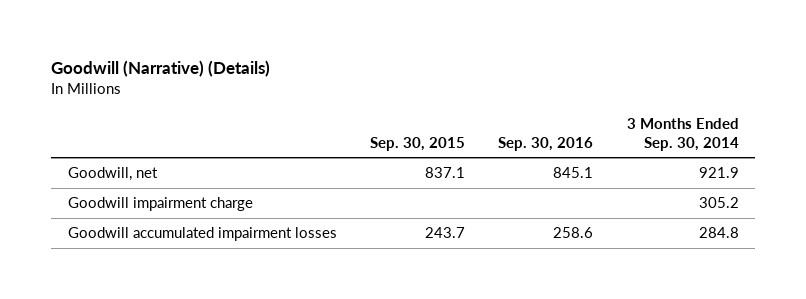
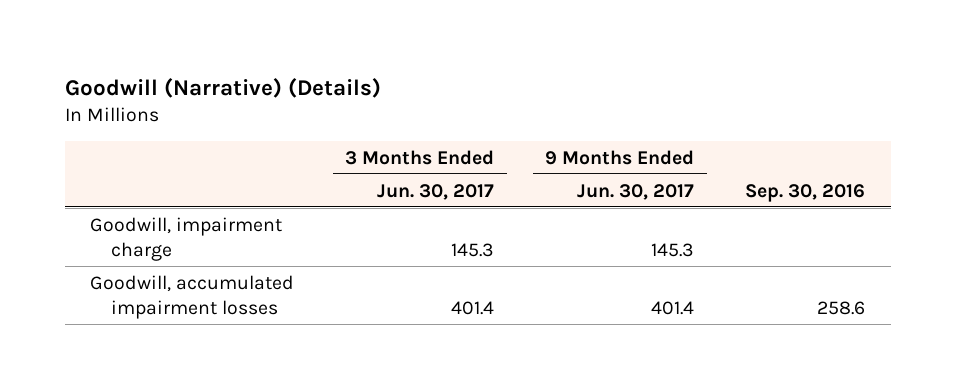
- | Sep. 30, 2015 | Sep. 30, 2016 | 3 Months Ended Sep. 30, 2014
+ | 3 Months Ended Jun. 30, 2017 | 9 Months Ended Jun. 30, 2017 | Sep. 30, 2016
- Goodwill, net | 837.1 | 845.1 | 921.9
- Goodwill impairment charge | | | 305.2
- Goodwill accumulated impairment losses | 243.7 | 258.6 | 284.8
+ Goodwill, impairment charge | 145.3 | 145.3 |
+ Goodwill, accumulated impairment losses | 401.4 | 401.4 | 258.6

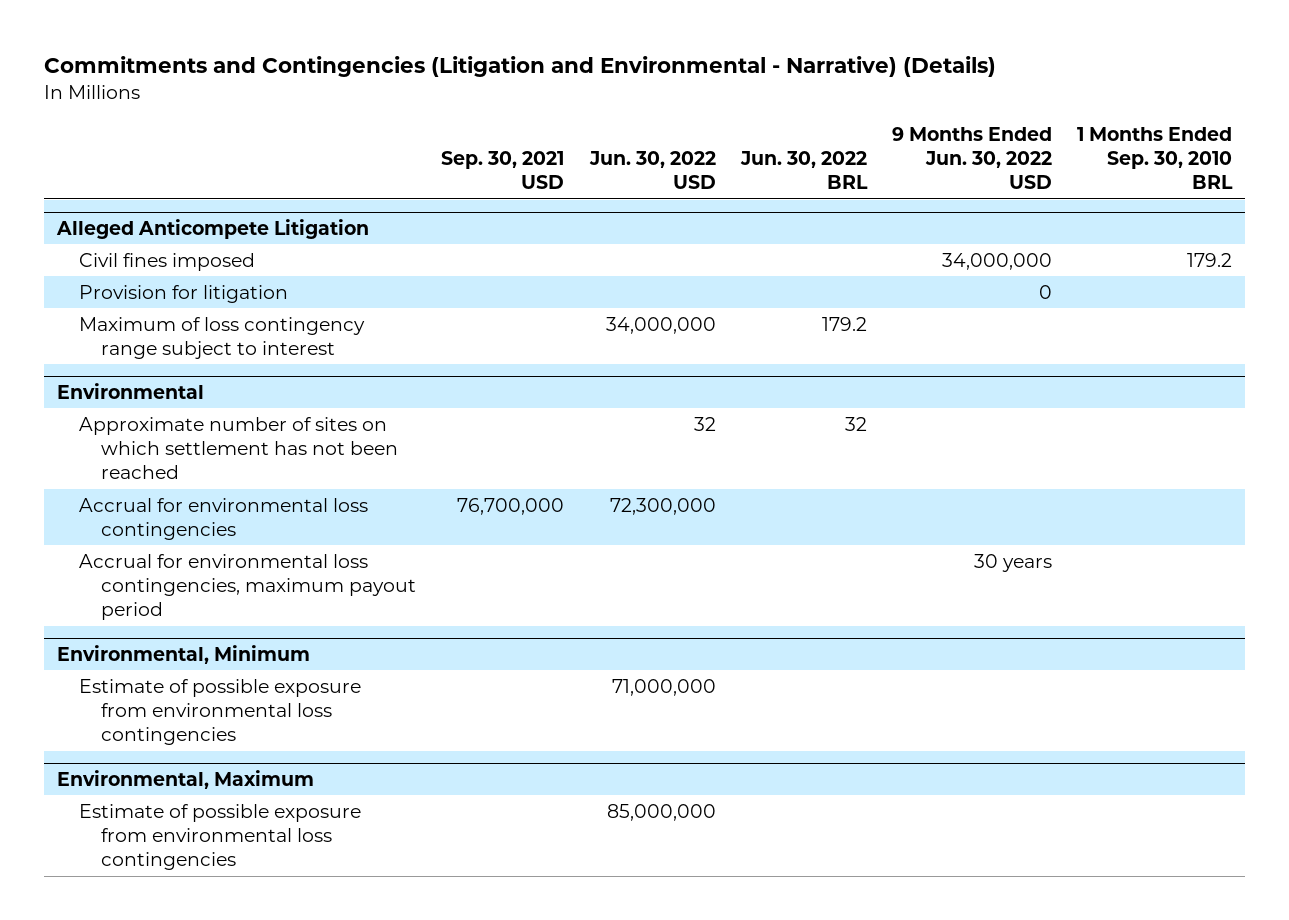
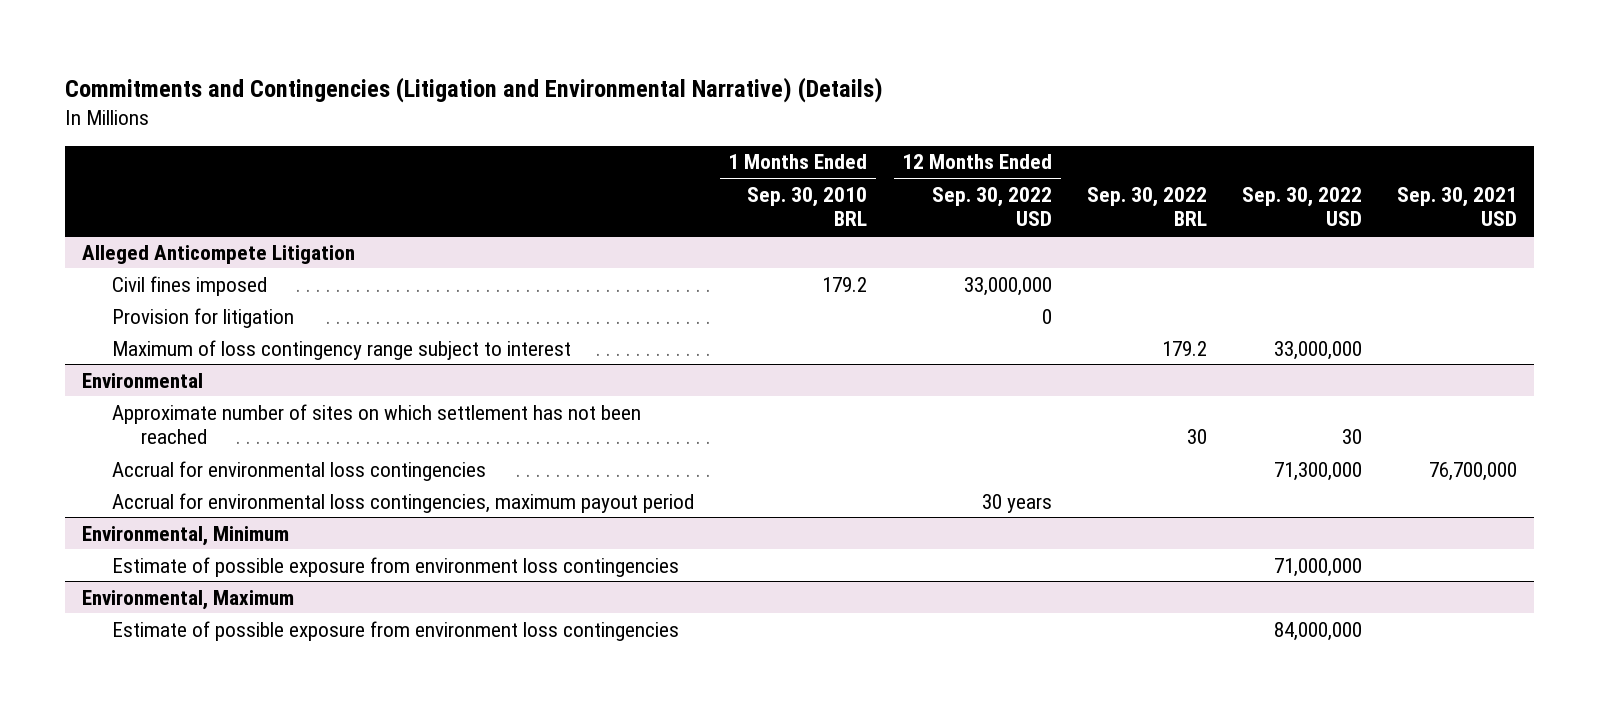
- Commitments and Contingencies (Litigation and Environmental - Narrative) (Details)
+ Commitments and Contingencies (Litigation and Environmental Narrative) (Details)
- | Sep. 30, 2021 USD | Jun. 30, 2022 USD | Jun. 30, 2022 BRL | 9 Months Ended Jun. 30, 2022 USD | 1 Months Ended Sep. 30, 2010 BRL
+ | 1 Months Ended Sep. 30, 2010 BRL | 12 Months Ended Sep. 30, 2022 USD | Sep. 30, 2022 BRL | Sep. 30, 2022 USD | Sep. 30, 2021 USD
@ Environmental, Minimum
- Estimate of possible exposure from environmental loss contingencies | | 71,000,000 | | |
+ Estimate of possible exposure from environment loss contingencies | | | | 71,000,000 |
@ Environmental, Maximum
- Estimate of possible exposure from environmental loss contingencies | | 85,000,000 | | |
+ Estimate of possible exposure from environment loss contingencies | | | | 84,000,000 |

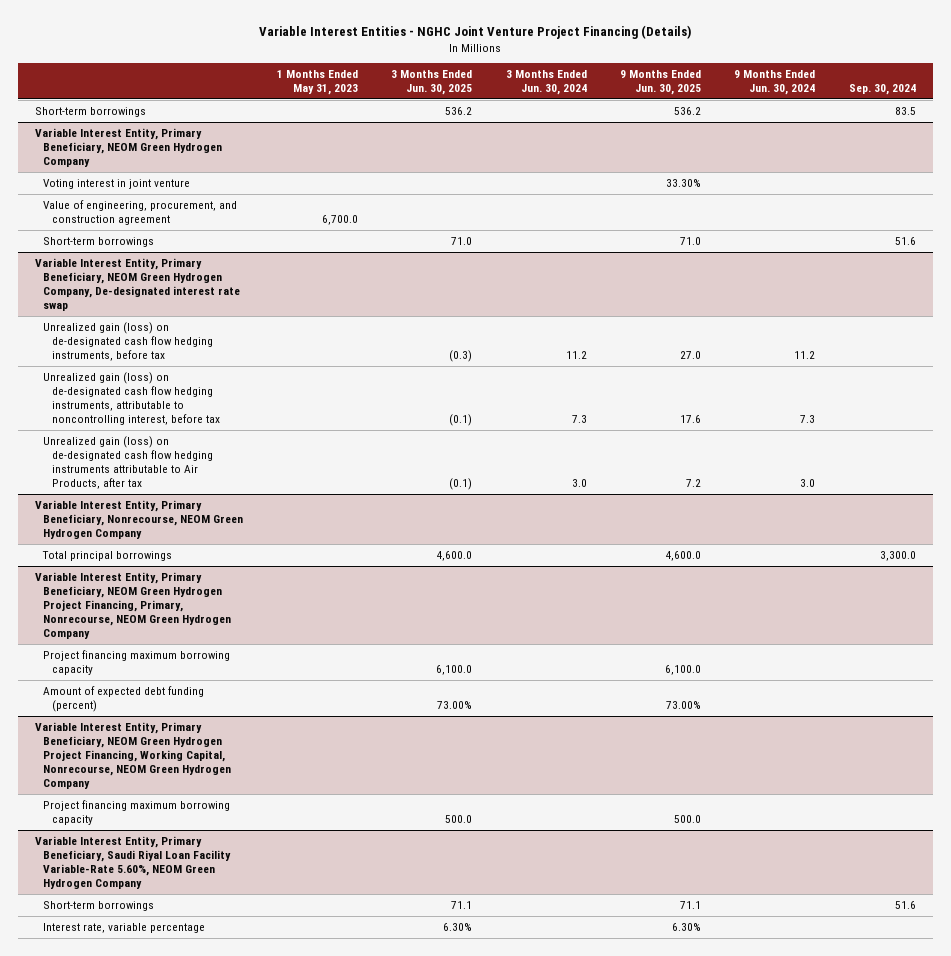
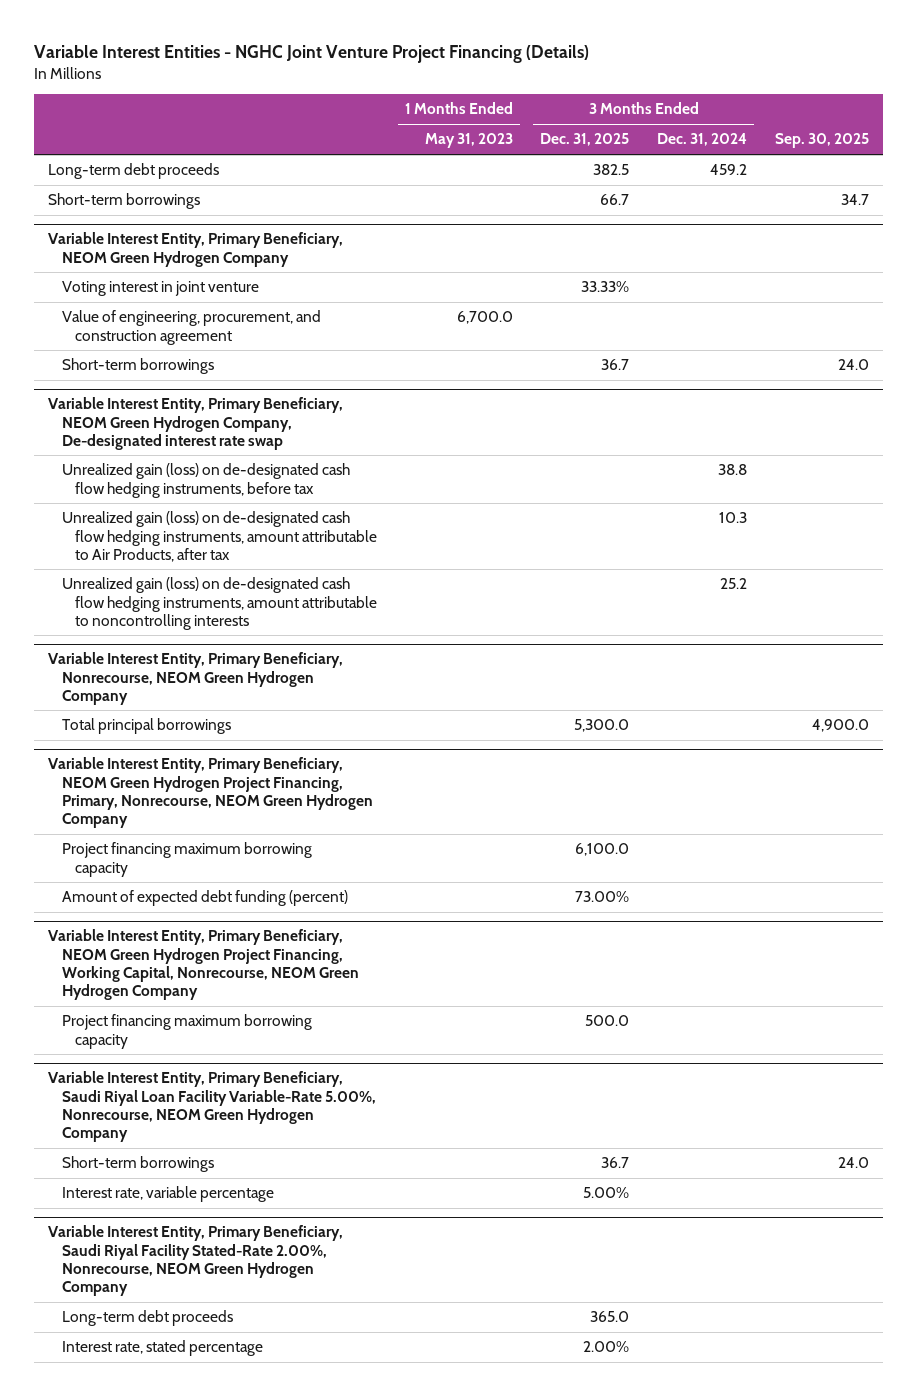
- | 1 Months Ended May 31, 2023 | 3 Months Ended Jun. 30, 2025 | 3 Months Ended Jun. 30, 2024 | 9 Months Ended Jun. 30, 2025 | 9 Months Ended Jun. 30, 2024 | Sep. 30, 2024
+ | 1 Months Ended May 31, 2023 | 3 Months Ended Dec. 31, 2025 | 3 Months Ended Dec. 31, 2024 | Sep. 30, 2025
+ Long-term debt proceeds | | 382.5 | 459.2 |
@ Variable Interest Entity, Primary Beneficiary, NEOM Green Hydrogen Company, De-designated interest rate swap
- Unrealized gain (loss) on de-designated cash flow hedging instruments, attributable to noncontrolling interest, before tax | | (0.1) | 7.3 | 17.6 | 7.3 |
- Unrealized gain (loss) on de-designated cash flow hedging instruments attributable to Air Products, after tax | | (0.1) | 3.0 | 7.2 | 3.0 |
+ Unrealized gain (loss) on de-designated cash flow hedging instruments, amount attributable to Air Products, after tax | | | 10.3 |
+ Unrealized gain (loss) on de-designated cash flow hedging instruments, amount attributable to noncontrolling interests | | | 25.2 |
- Variable Interest Entity, Primary Beneficiary, Saudi Riyal Loan Facility Variable-Rate 5.60%, NEOM Green Hydrogen Company
+ Variable Interest Entity, Primary Beneficiary, Saudi Riyal Loan Facility Variable-Rate 5.00%, Nonrecourse, NEOM Green Hydrogen Company
+ Variable Interest Entity, Primary Beneficiary, Saudi Riyal Facility Stated-Rate 2.00%, Nonrecourse, NEOM Green Hydrogen Company
+ Long-term debt proceeds | | 365.0 | |
+ Interest rate, stated percentage | | 2.00% | |

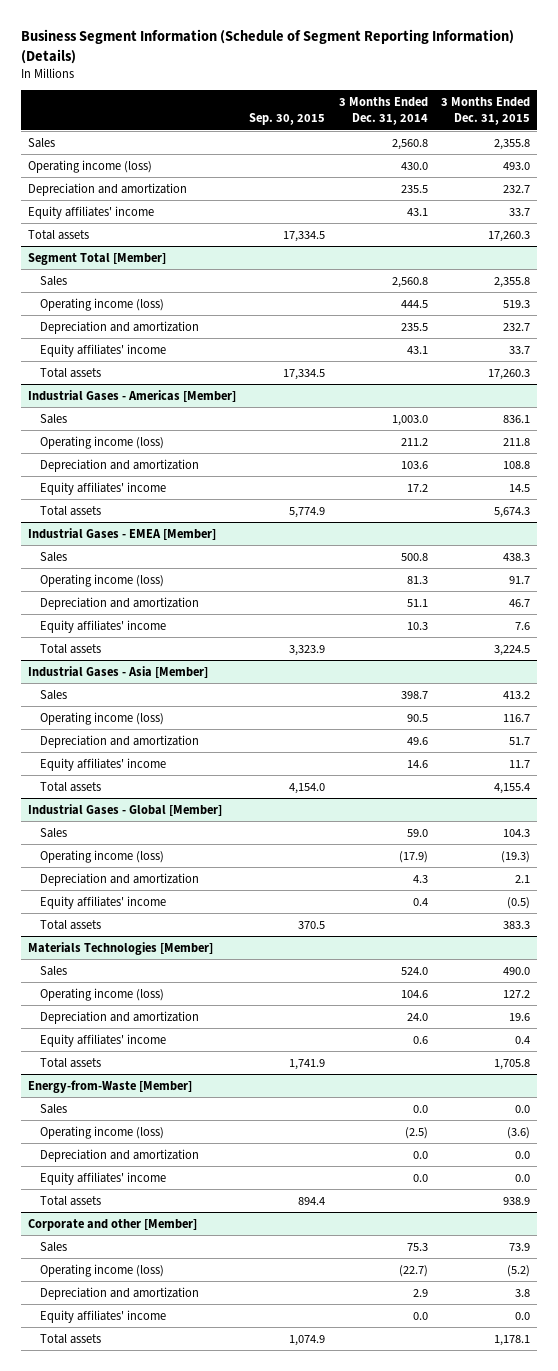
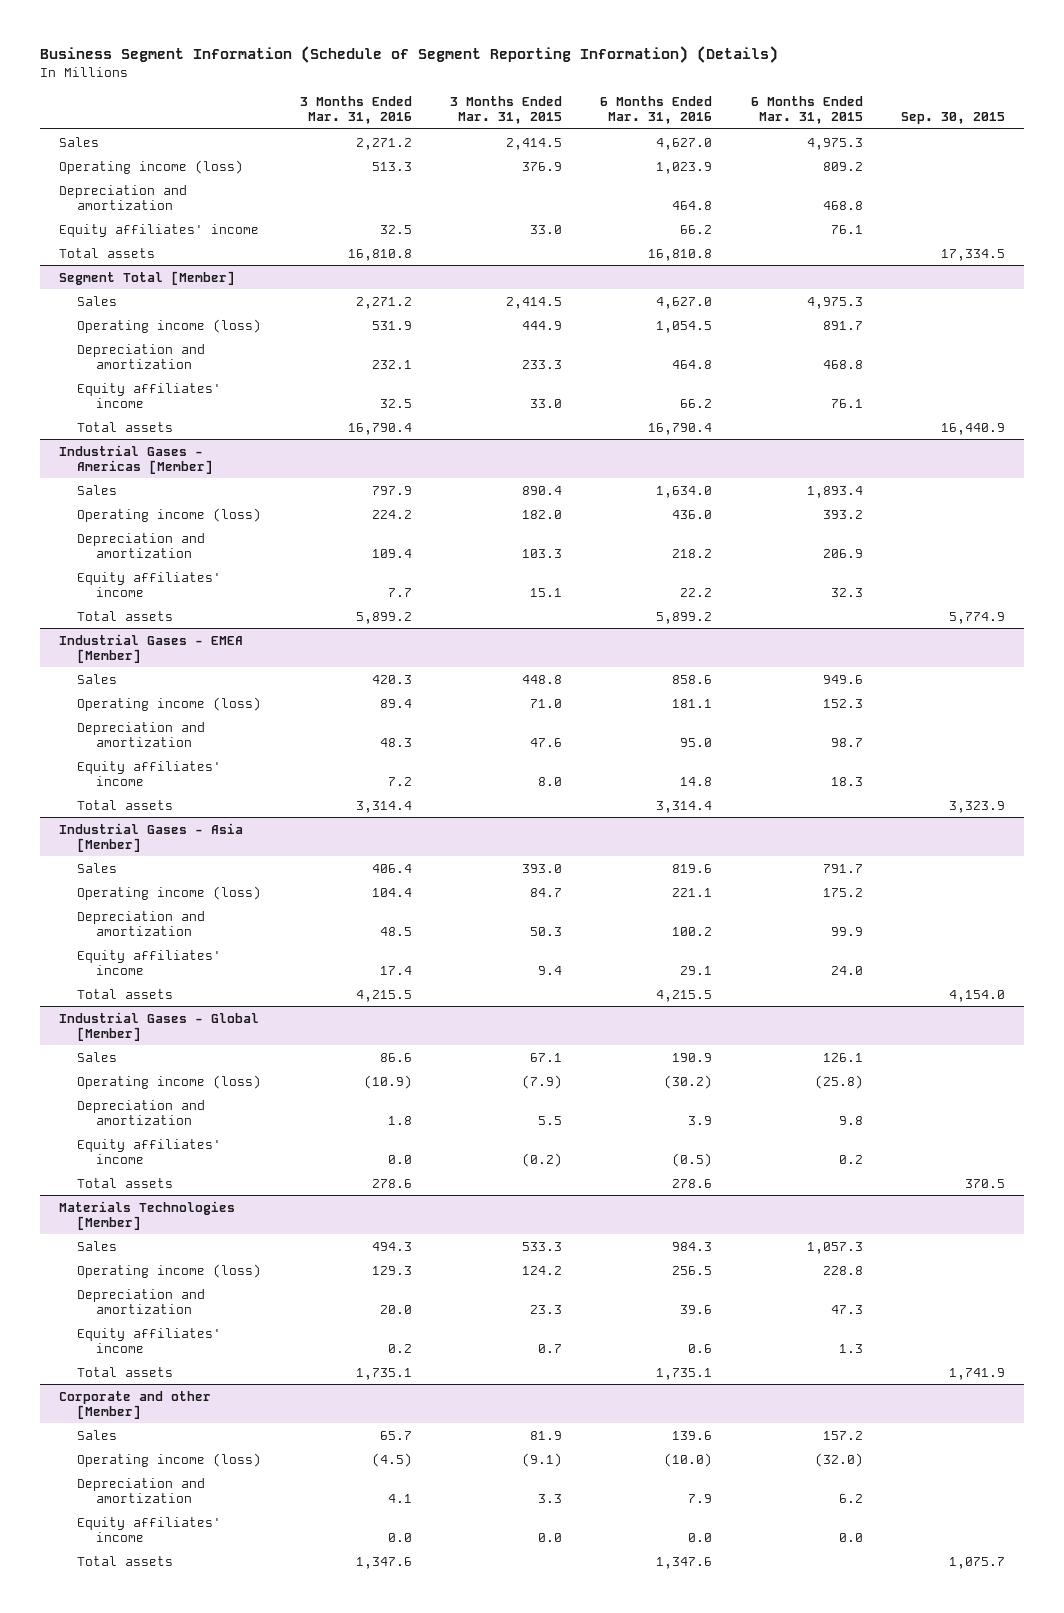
- | Sep. 30, 2015 | 3 Months Ended Dec. 31, 2014 | 3 Months Ended Dec. 31, 2015
+ | 3 Months Ended Mar. 31, 2016 | 3 Months Ended Mar. 31, 2015 | 6 Months Ended Mar. 31, 2016 | 6 Months Ended Mar. 31, 2015 | Sep. 30, 2015
@ Segment Total [Member]
- Total assets | 17,334.5 | | 17,260.3
+ Total assets | 16,790.4 | | 16,790.4 | | 16,440.9
- Energy-from-Waste [Member]
- Sales | | 0.0 | 0.0
- Operating income (loss) | | (2.5) | (3.6)
- Depreciation and amortization | | 0.0 | 0.0
- Equity affiliates' income | | 0.0 | 0.0
- Total assets | 894.4 | | 938.9
@ Corporate and other [Member]
- Total assets | 1,074.9 | | 1,178.1
+ Total assets | 1,347.6 | | 1,347.6 | | 1,075.7

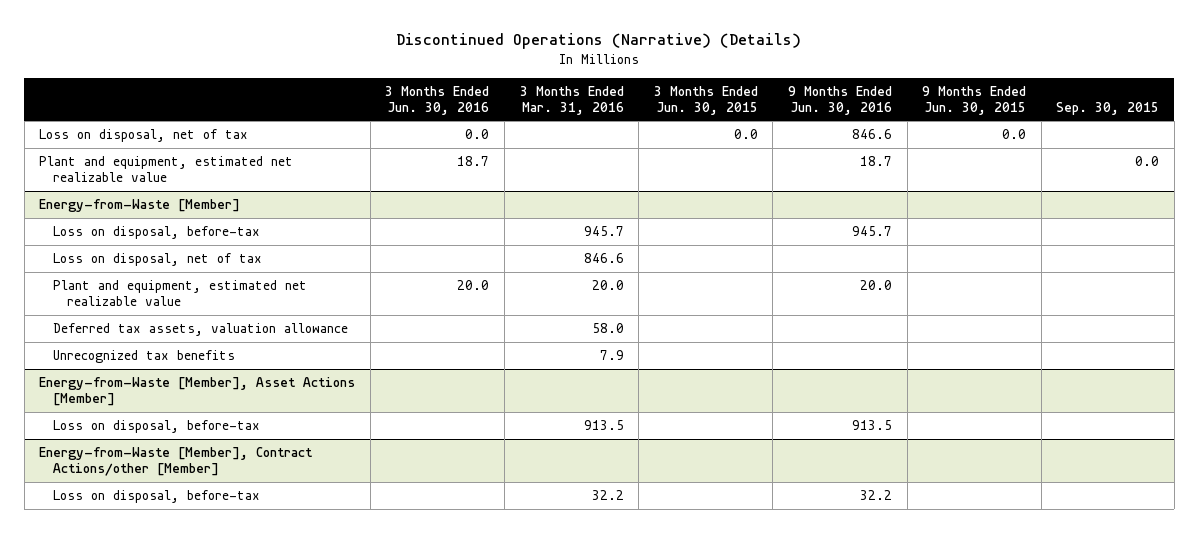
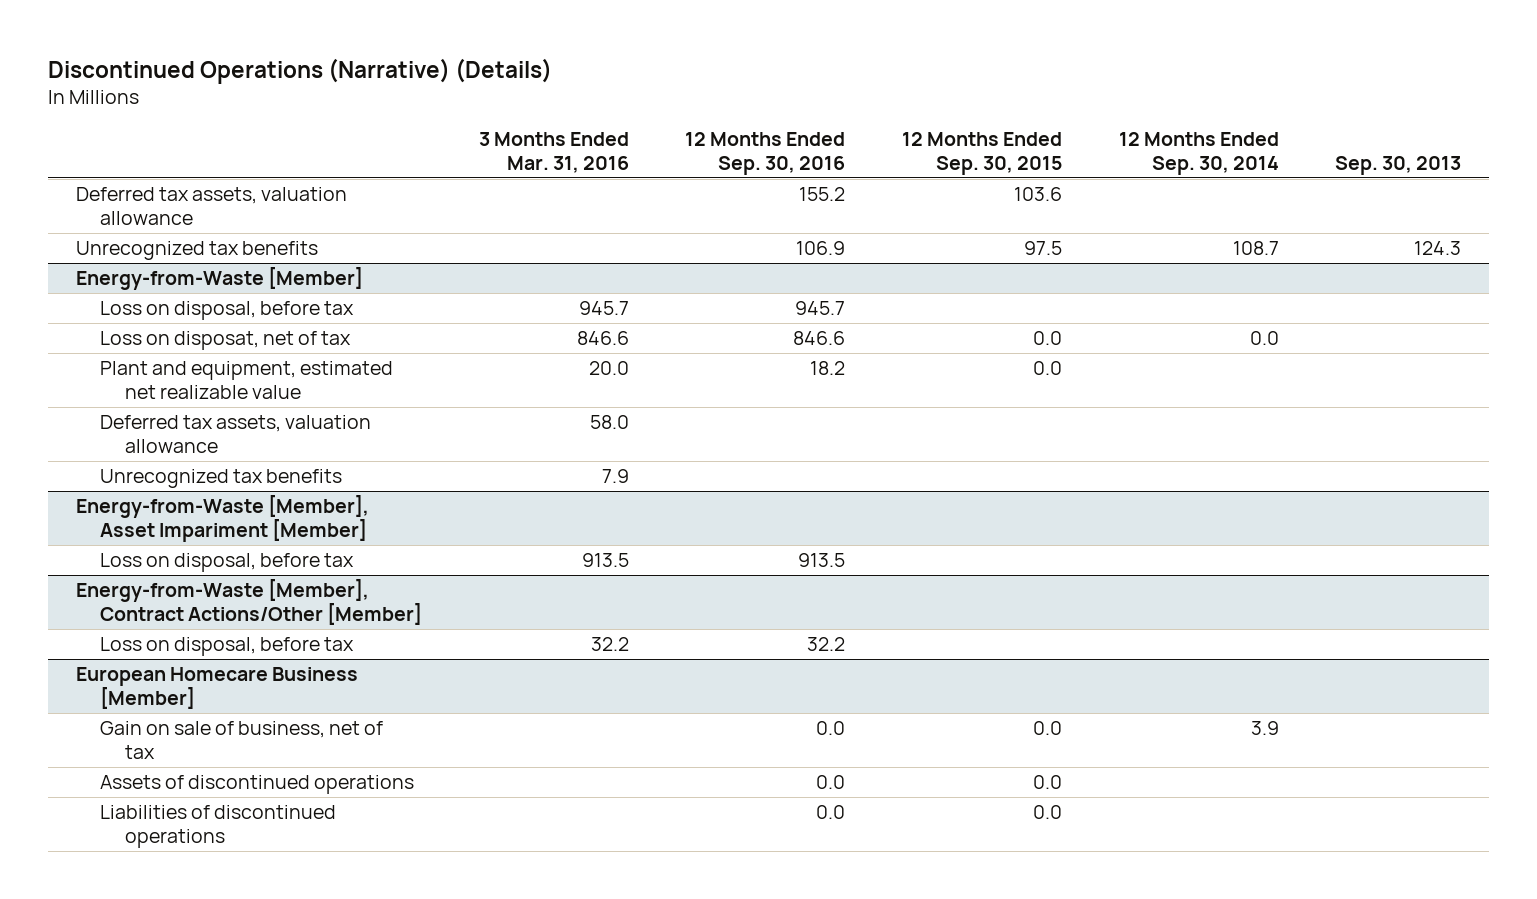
- | 3 Months Ended Jun. 30, 2016 | 3 Months Ended Mar. 31, 2016 | 3 Months Ended Jun. 30, 2015 | 9 Months Ended Jun. 30, 2016 | 9 Months Ended Jun. 30, 2015 | Sep. 30, 2015
+ | 3 Months Ended Mar. 31, 2016 | 12 Months Ended Sep. 30, 2016 | 12 Months Ended Sep. 30, 2015 | 12 Months Ended Sep. 30, 2014 | Sep. 30, 2013
- Loss on disposal, net of tax | 0.0 | | 0.0 | 846.6 | 0.0 |
- Plant and equipment, estimated net realizable value | 18.7 | | | 18.7 | | 0.0
+ Deferred tax assets, valuation allowance | | 155.2 | 103.6 | |
+ Unrecognized tax benefits | | 106.9 | 97.5 | 108.7 | 124.3
@ Energy-from-Waste [Member]
- Loss on disposal, before-tax | | 945.7 | | 945.7 | |
- Loss on disposal, net of tax | | 846.6 | | | |
+ Loss on disposal, before tax | 945.7 | 945.7 | | |
+ Loss on disposat, net of tax | 846.6 | 846.6 | 0.0 | 0.0 |
- Energy-from-Waste [Member], Asset Actions [Member]
- Loss on disposal, before-tax | | 913.5 | | 913.5 | |
- Energy-from-Waste [Member], Contract Actions/other [Member]
- Loss on disposal, before-tax | | 32.2 | | 32.2 | |
+ Energy-from-Waste [Member], Asset Impariment [Member]
+ Loss on disposal, before tax | 913.5 | 913.5 | | |
+ Energy-from-Waste [Member], Contract Actions/Other [Member]
+ Loss on disposal, before tax | 32.2 | 32.2 | | |
+ European Homecare Business [Member]
+ Gain on sale of business, net of tax | | 0.0 | 0.0 | 3.9 |
+ Assets of discontinued operations | | 0.0 | 0.0 | |
+ Liabilities of discontinued operations | | 0.0 | 0.0 | |

